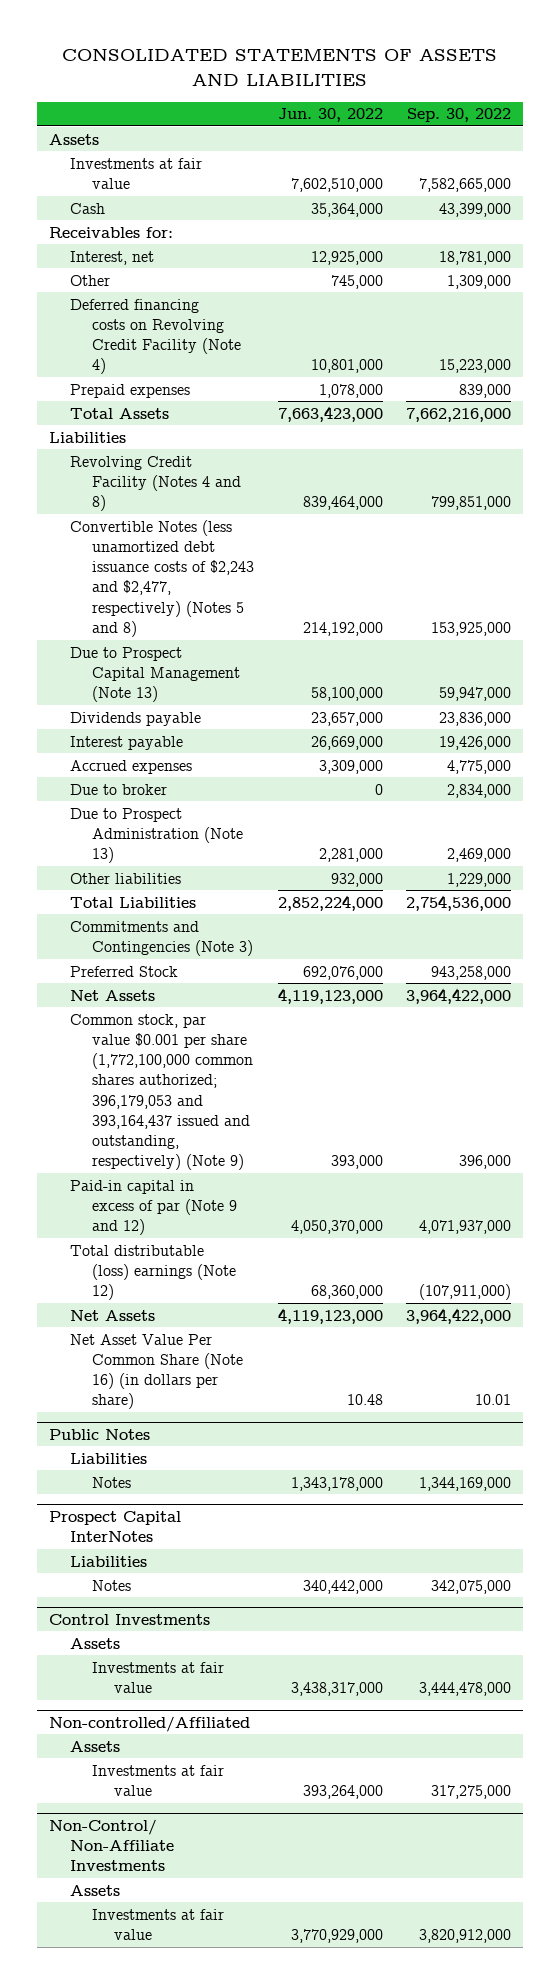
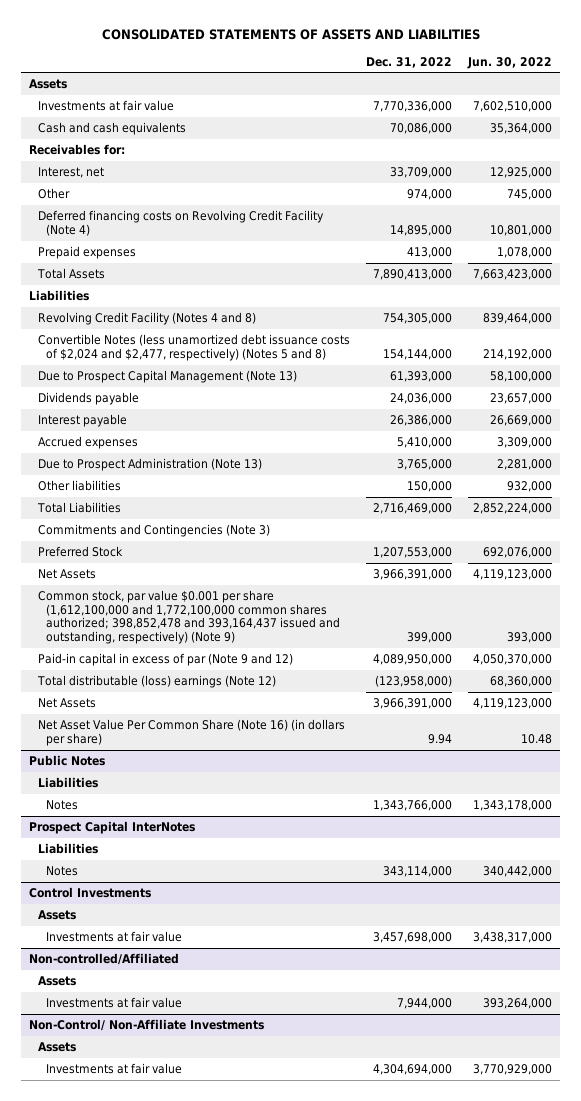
- | Jun. 30, 2022 | Sep. 30, 2022
+ | Dec. 31, 2022 | Jun. 30, 2022
- Cash | 35,364,000 | 43,399,000
+ Cash and cash equivalents | 70,086,000 | 35,364,000
- Convertible Notes (less unamortized debt issuance costs of $2,243 and $2,477, respectively) (Notes 5 and 8) | 214,192,000 | 153,925,000
+ Convertible Notes (less unamortized debt issuance costs of $2,024 and $2,477, respectively) (Notes 5 and 8) | 154,144,000 | 214,192,000
- Due to broker | 0 | 2,834,000
- Common stock, par value $0.001 per share (1,772,100,000 common shares authorized; 396,179,053 and 393,164,437 issued and outstanding, respectively) (Note 9) | 393,000 | 396,000
+ Common stock, par value $0.001 per share (1,612,100,000 and 1,772,100,000 common shares authorized; 398,852,478 and 393,164,437 issued and outstanding, respectively) (Note 9) | 399,000 | 393,000

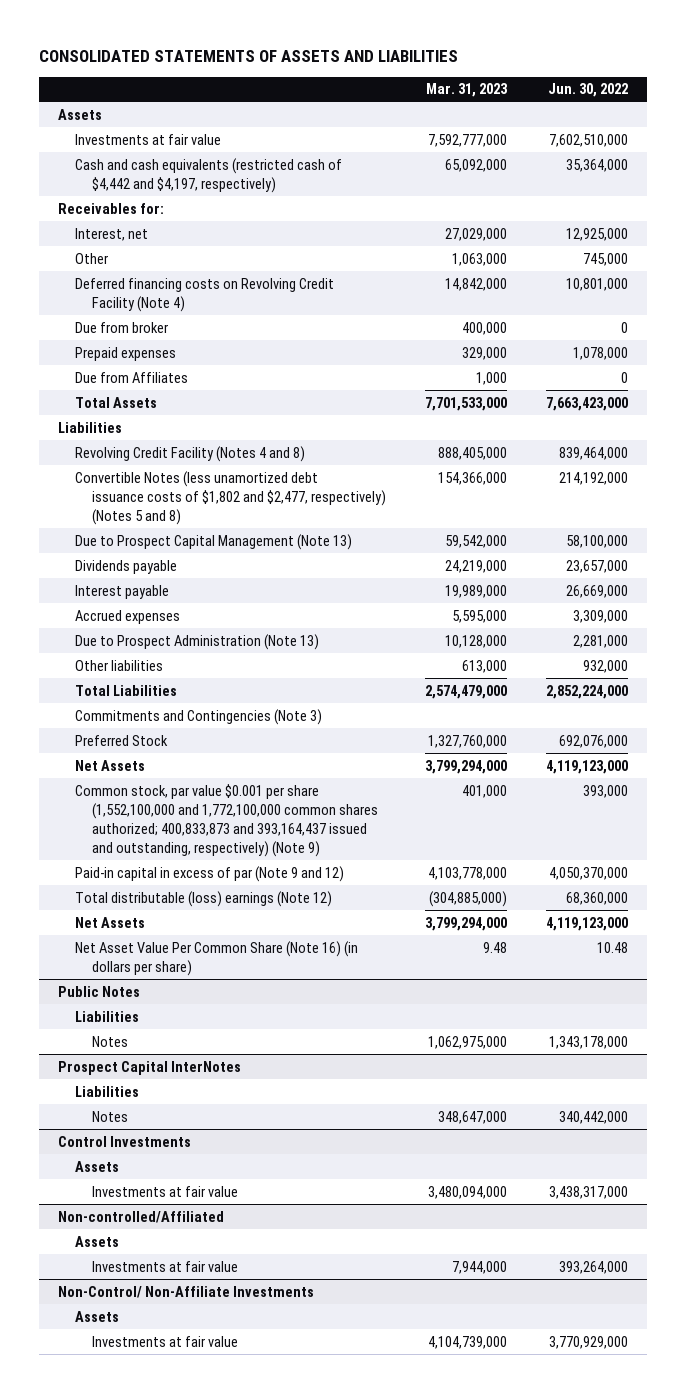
- | Dec. 31, 2022 | Jun. 30, 2022
+ | Mar. 31, 2023 | Jun. 30, 2022
- Cash and cash equivalents | 70,086,000 | 35,364,000
+ Cash and cash equivalents (restricted cash of $4,442 and $4,197, respectively) | 65,092,000 | 35,364,000
+ Due from broker | 400,000 | 0
+ Due from Affiliates | 1,000 | 0
- Convertible Notes (less unamortized debt issuance costs of $2,024 and $2,477, respectively) (Notes 5 and 8) | 154,144,000 | 214,192,000
+ Convertible Notes (less unamortized debt issuance costs of $1,802 and $2,477, respectively) (Notes 5 and 8) | 154,366,000 | 214,192,000
- Common stock, par value $0.001 per share (1,612,100,000 and 1,772,100,000 common shares authorized; 398,852,478 and 393,164,437 issued and outstanding, respectively) (Note 9) | 399,000 | 393,000
+ Common stock, par value $0.001 per share (1,552,100,000 and 1,772,100,000 common shares authorized; 400,833,873 and 393,164,437 issued and outstanding, respectively) (Note 9) | 401,000 | 393,000

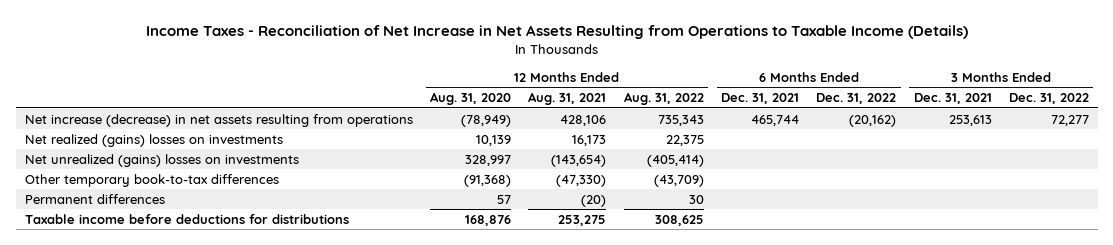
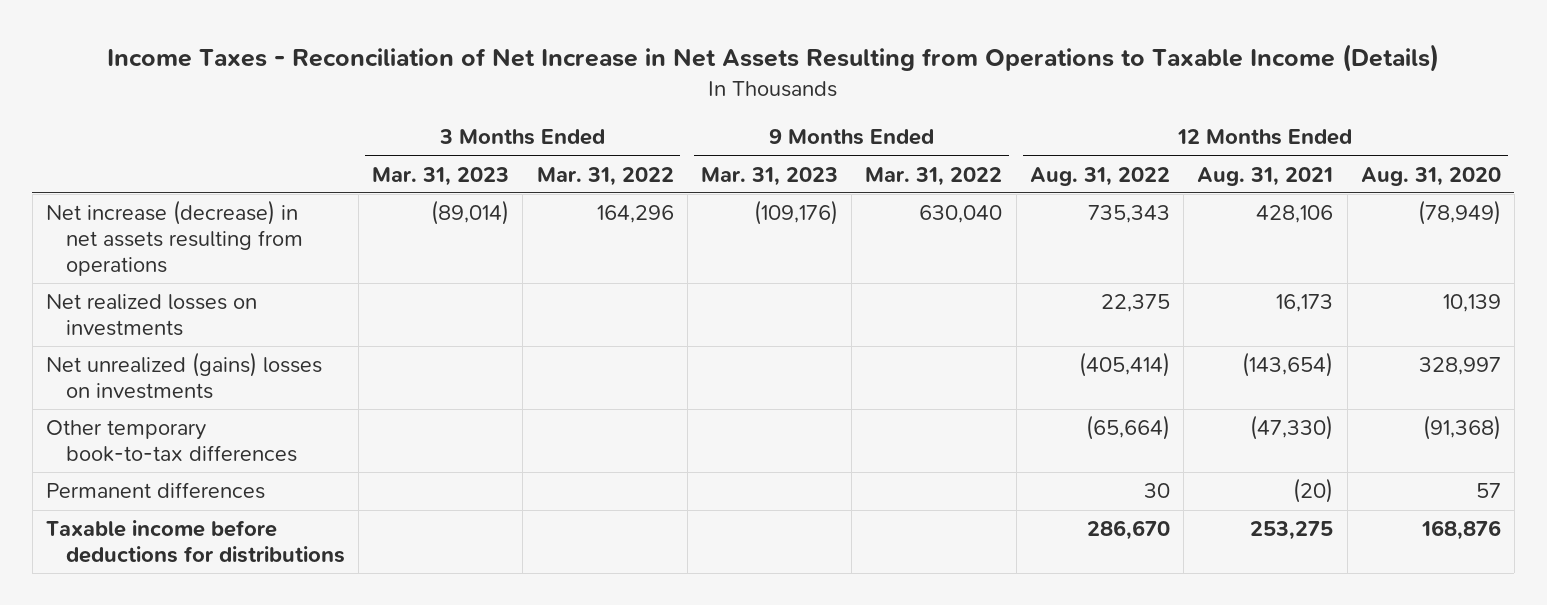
- | 12 Months Ended Aug. 31, 2020 | 12 Months Ended Aug. 31, 2021 | 12 Months Ended Aug. 31, 2022 | 6 Months Ended Dec. 31, 2021 | 6 Months Ended Dec. 31, 2022 | 3 Months Ended Dec. 31, 2021 | 3 Months Ended Dec. 31, 2022
+ | 3 Months Ended Mar. 31, 2023 | 3 Months Ended Mar. 31, 2022 | 9 Months Ended Mar. 31, 2023 | 9 Months Ended Mar. 31, 2022 | 12 Months Ended Aug. 31, 2022 | 12 Months Ended Aug. 31, 2021 | 12 Months Ended Aug. 31, 2020
- Net realized (gains) losses on investments | 10,139 | 16,173 | 22,375 | | | |
+ Net realized losses on investments | | | | | 22,375 | 16,173 | 10,139
- Other temporary book-to-tax differences | (91,368) | (47,330) | (43,709) | | | |
+ Other temporary book-to-tax differences | | | | | (65,664) | (47,330) | (91,368)
- Taxable income before deductions for distributions | 168,876 | 253,275 | 308,625 | | | |
+ Taxable income before deductions for distributions | | | | | 286,670 | 253,275 | 168,876

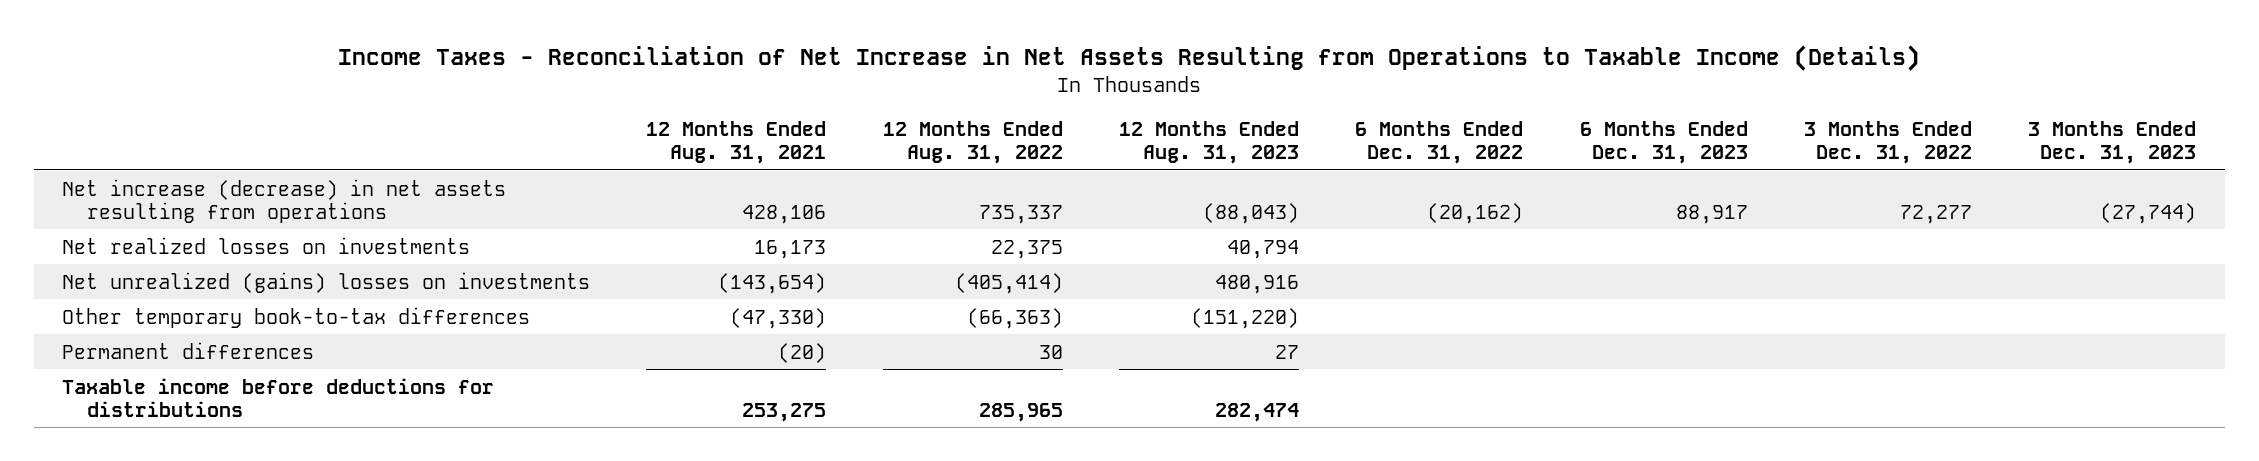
- | 3 Months Ended Mar. 31, 2023 | 3 Months Ended Mar. 31, 2022 | 9 Months Ended Mar. 31, 2023 | 9 Months Ended Mar. 31, 2022 | 12 Months Ended Aug. 31, 2022 | 12 Months Ended Aug. 31, 2021 | 12 Months Ended Aug. 31, 2020
+ | 12 Months Ended Aug. 31, 2021 | 12 Months Ended Aug. 31, 2022 | 12 Months Ended Aug. 31, 2023 | 6 Months Ended Dec. 31, 2022 | 6 Months Ended Dec. 31, 2023 | 3 Months Ended Dec. 31, 2022 | 3 Months Ended Dec. 31, 2023
- Net increase (decrease) in net assets resulting from operations | (89,014) | 164,296 | (109,176) | 630,040 | 735,343 | 428,106 | (78,949)
+ Net increase (decrease) in net assets resulting from operations | 428,106 | 735,337 | (88,043) | (20,162) | 88,917 | 72,277 | (27,744)
- Other temporary book-to-tax differences | | | | | (65,664) | (47,330) | (91,368)
+ Other temporary book-to-tax differences | (47,330) | (66,363) | (151,220) | | | |
- Taxable income before deductions for distributions | | | | | 286,670 | 253,275 | 168,876
+ Taxable income before deductions for distributions | 253,275 | 285,965 | 282,474 | | | |

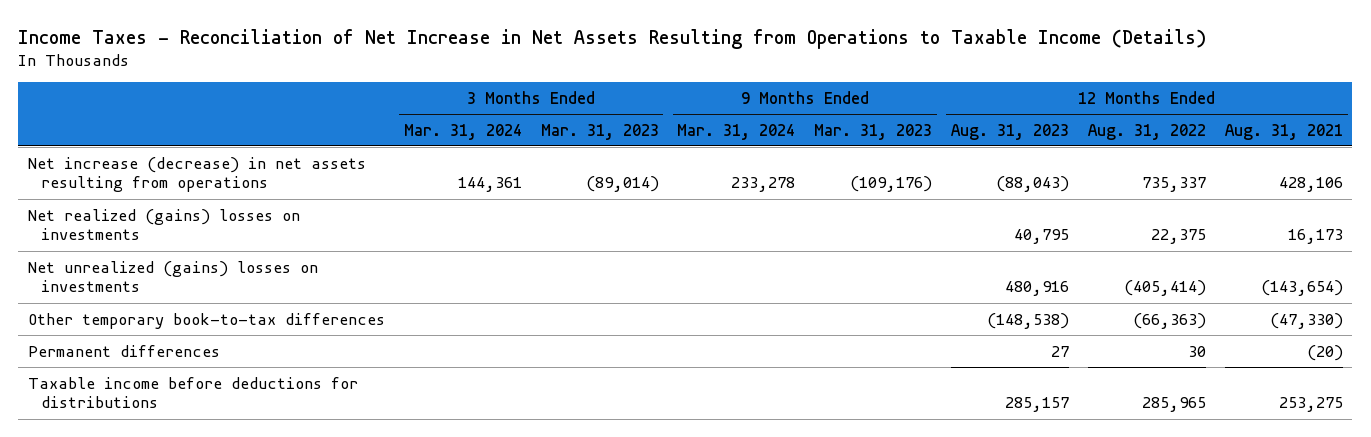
- | 12 Months Ended Aug. 31, 2021 | 12 Months Ended Aug. 31, 2022 | 12 Months Ended Aug. 31, 2023 | 6 Months Ended Dec. 31, 2022 | 6 Months Ended Dec. 31, 2023 | 3 Months Ended Dec. 31, 2022 | 3 Months Ended Dec. 31, 2023
+ | 3 Months Ended Mar. 31, 2024 | 3 Months Ended Mar. 31, 2023 | 9 Months Ended Mar. 31, 2024 | 9 Months Ended Mar. 31, 2023 | 12 Months Ended Aug. 31, 2023 | 12 Months Ended Aug. 31, 2022 | 12 Months Ended Aug. 31, 2021
- Net realized losses on investments | 16,173 | 22,375 | 40,794 | | | |
+ Net realized (gains) losses on investments | | | | | 40,795 | 22,375 | 16,173
- Other temporary book-to-tax differences | (47,330) | (66,363) | (151,220) | | | |
+ Other temporary book-to-tax differences | | | | | (148,538) | (66,363) | (47,330)
- Taxable income before deductions for distributions | 253,275 | 285,965 | 282,474 | | | |
+ Taxable income before deductions for distributions | | | | | 285,157 | 285,965 | 253,275

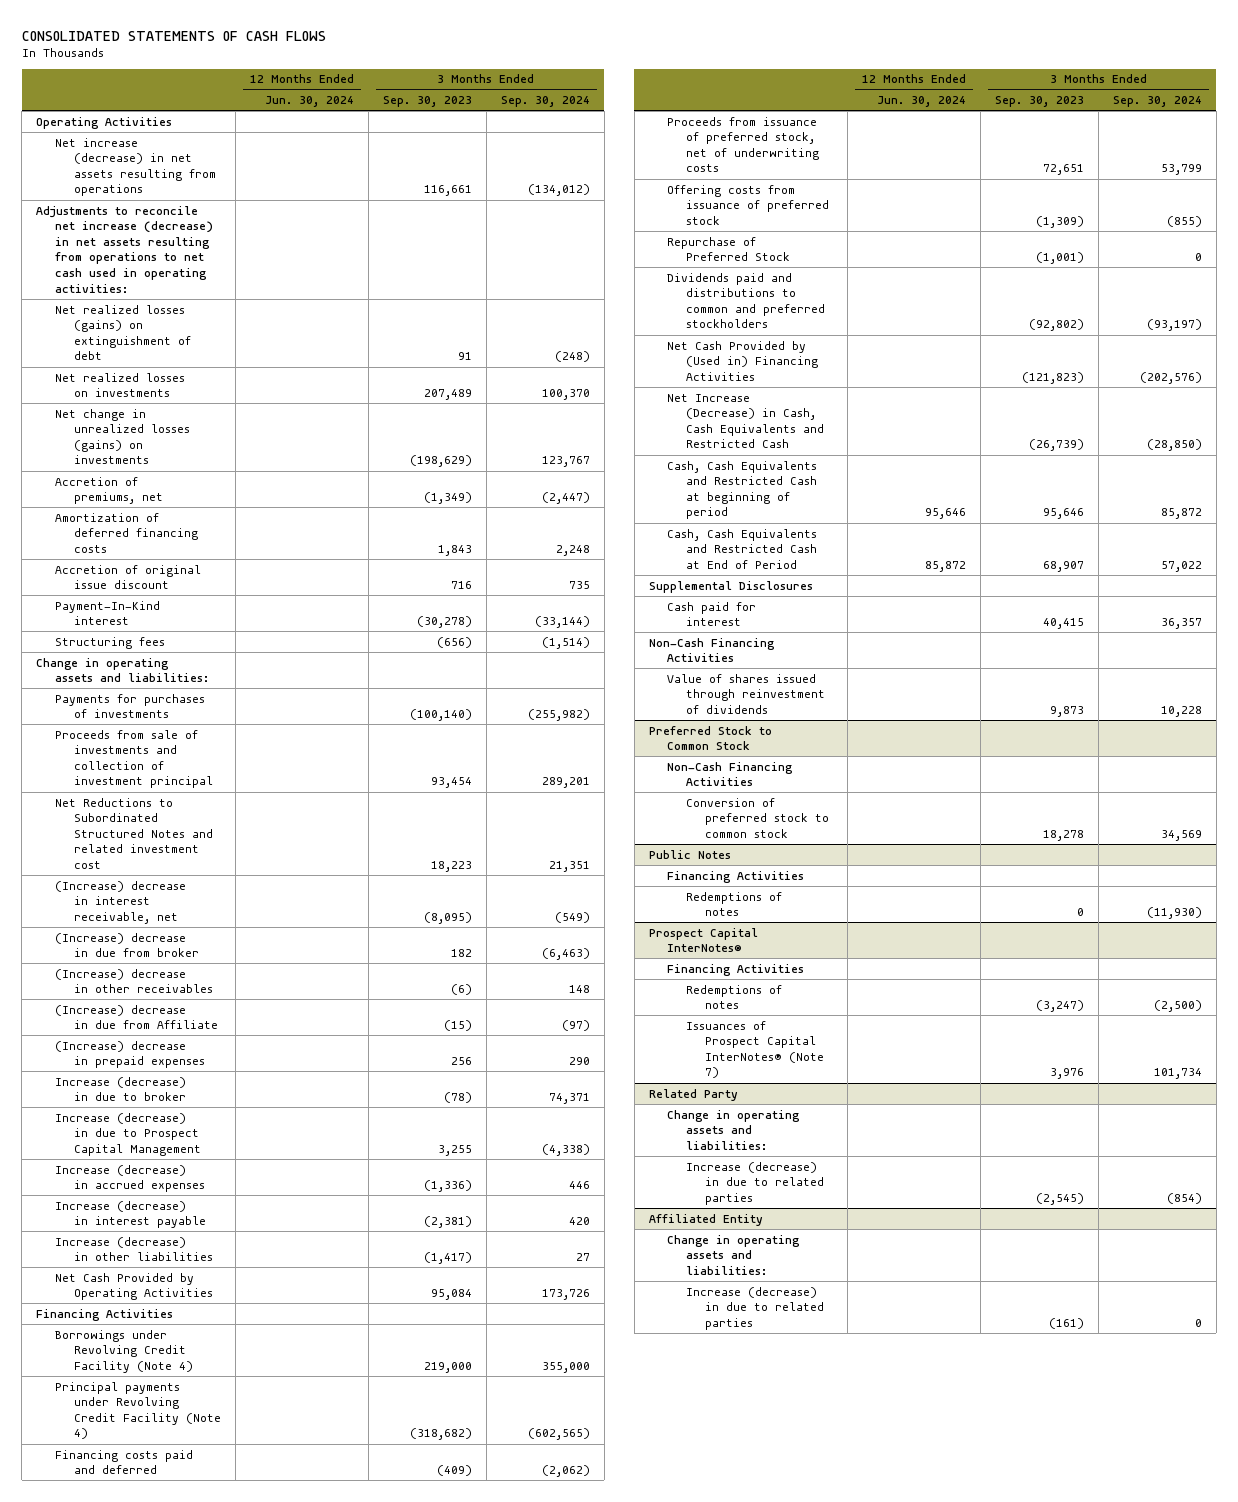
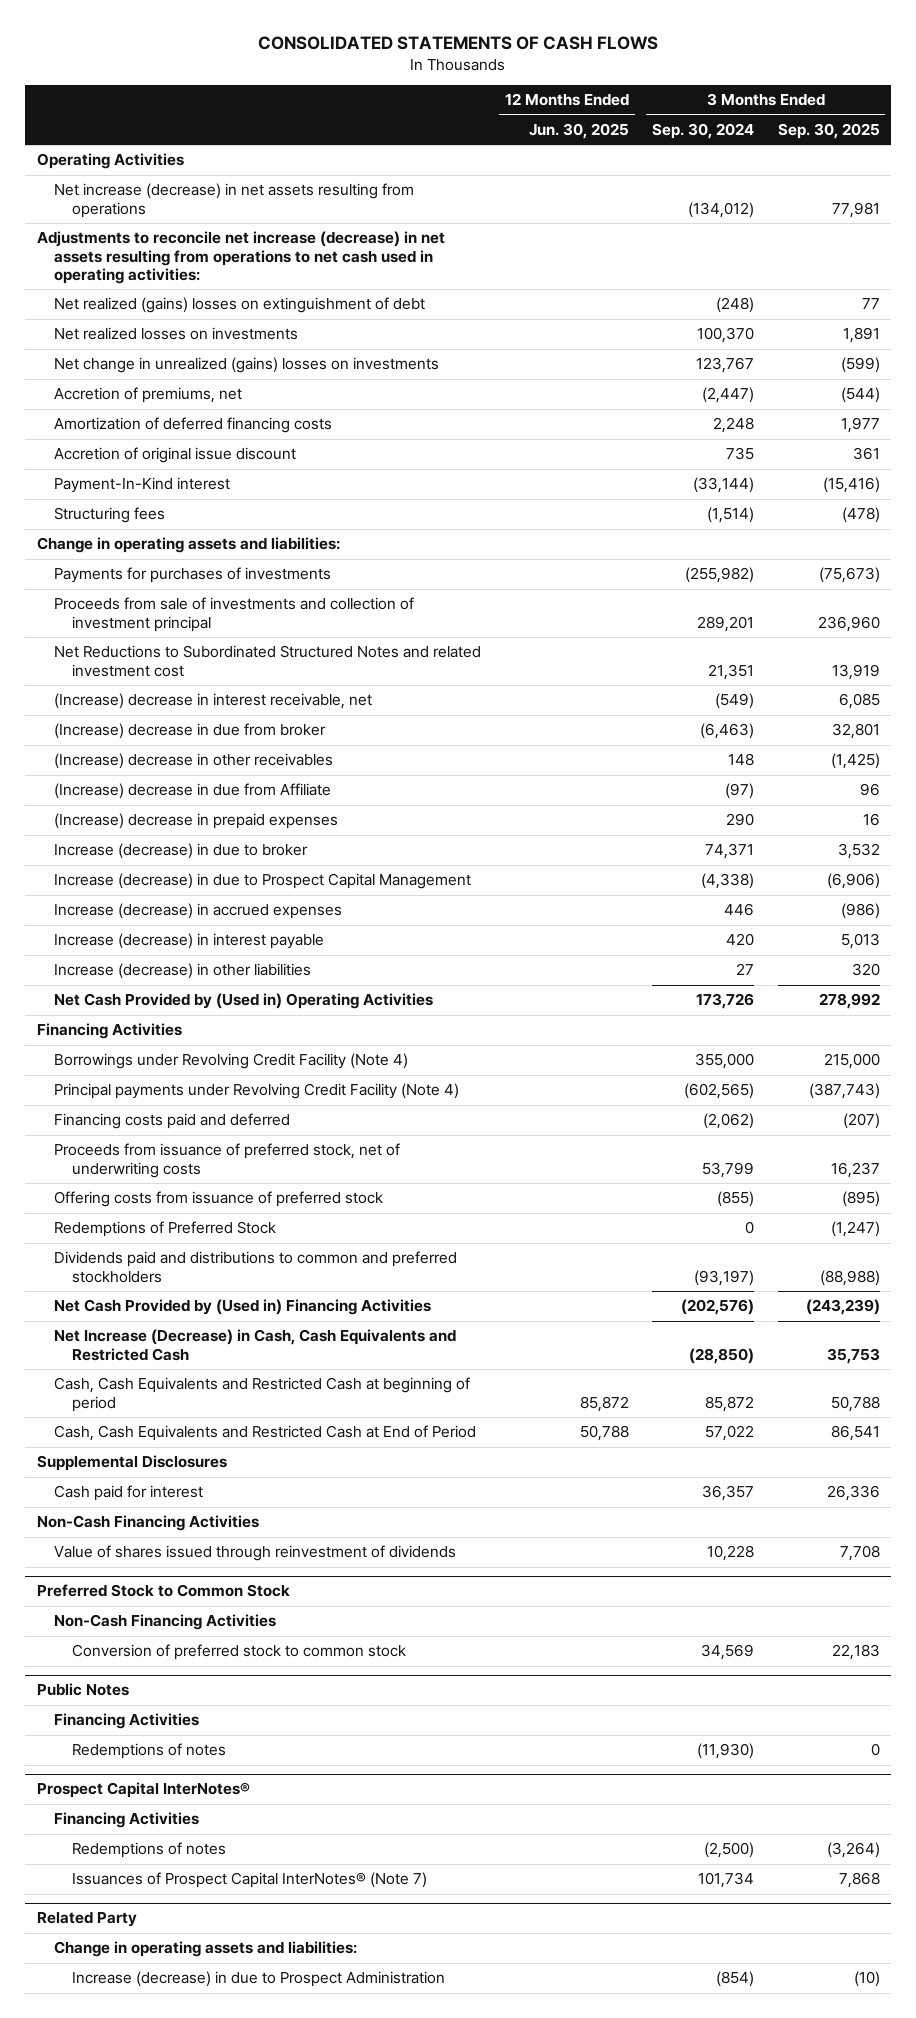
- | 12 Months Ended Jun. 30, 2024 | 3 Months Ended Sep. 30, 2023 | 3 Months Ended Sep. 30, 2024
+ | 12 Months Ended Jun. 30, 2025 | 3 Months Ended Sep. 30, 2024 | 3 Months Ended Sep. 30, 2025
- Net realized losses (gains) on extinguishment of debt | | 91 | (248)
+ Net realized (gains) losses on extinguishment of debt | | (248) | 77
- Net change in unrealized losses (gains) on investments | | (198,629) | 123,767
+ Net change in unrealized (gains) losses on investments | | 123,767 | (599)
- Net Cash Provided by Operating Activities | | 95,084 | 173,726
+ Net Cash Provided by (Used in) Operating Activities | | 173,726 | 278,992
- Repurchase of Preferred Stock | | (1,001) | 0
+ Redemptions of Preferred Stock | | 0 | (1,247)
@ Related Party
- Increase (decrease) in due to related parties | | (2,545) | (854)
- Affiliated Entity
- Change in operating assets and liabilities:
- Increase (decrease) in due to related parties | | (161) | 0
@ Related Party
+ Increase (decrease) in due to Prospect Administration | | (854) | (10)

